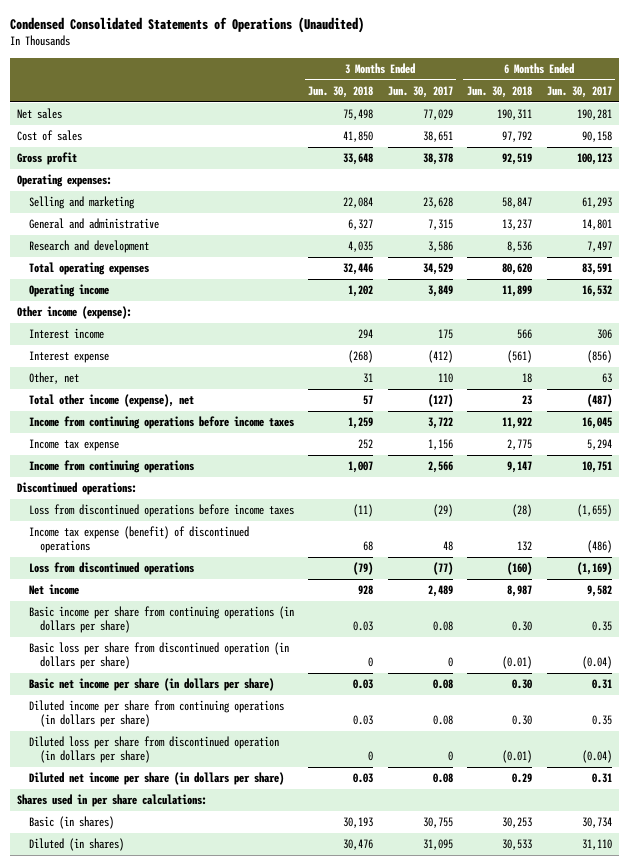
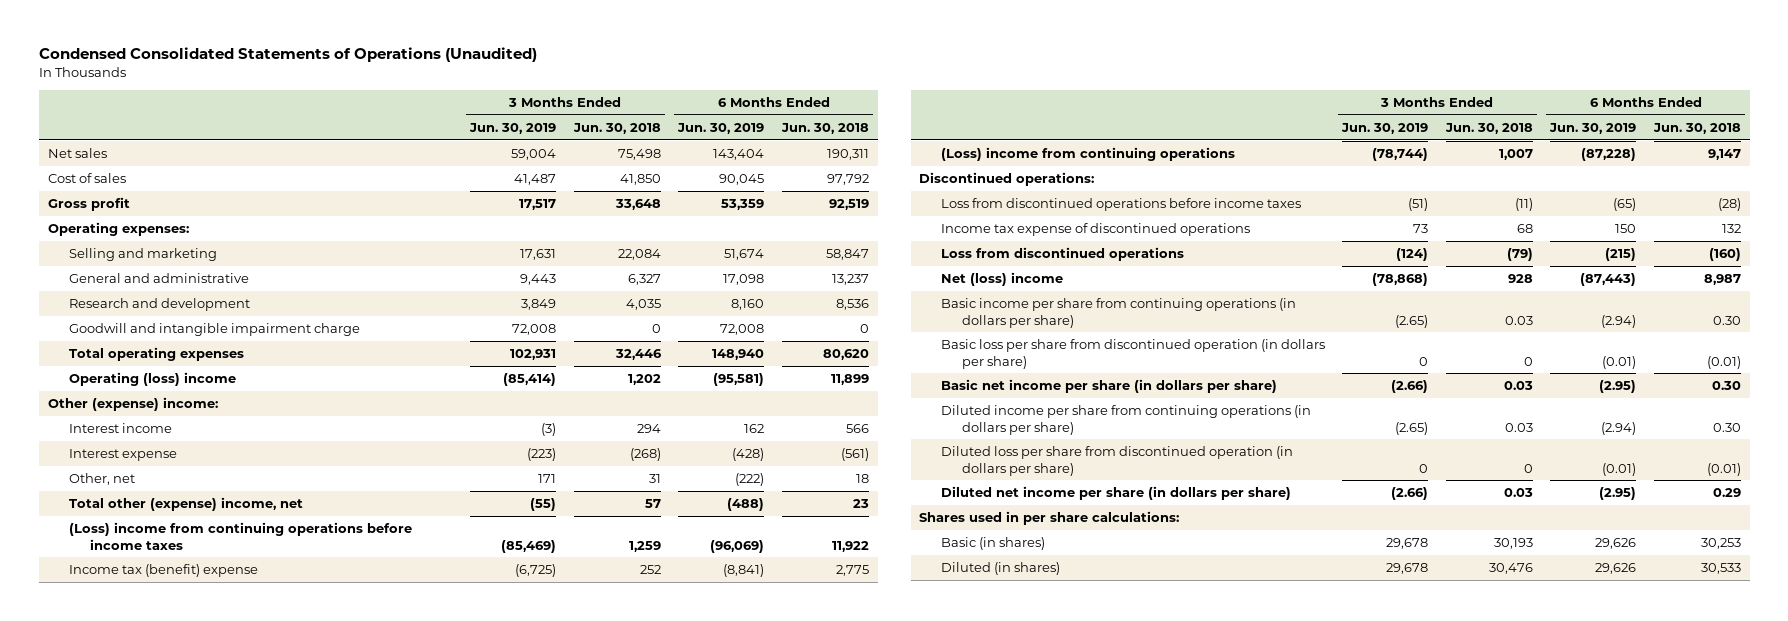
- | 3 Months Ended Jun. 30, 2018 | 3 Months Ended Jun. 30, 2017 | 6 Months Ended Jun. 30, 2018 | 6 Months Ended Jun. 30, 2017
+ | 3 Months Ended Jun. 30, 2019 | 3 Months Ended Jun. 30, 2018 | 6 Months Ended Jun. 30, 2019 | 6 Months Ended Jun. 30, 2018
+ Goodwill and intangible impairment charge | 72,008 | 0 | 72,008 | 0
- Operating income | 1,202 | 3,849 | 11,899 | 16,532
- Other income (expense):
+ Operating (loss) income | (85,414) | 1,202 | (95,581) | 11,899
+ Other (expense) income:
- Total other income (expense), net | 57 | (127) | 23 | (487)
- Income from continuing operations before income taxes | 1,259 | 3,722 | 11,922 | 16,045
- Income tax expense | 252 | 1,156 | 2,775 | 5,294
- Income from continuing operations | 1,007 | 2,566 | 9,147 | 10,751
+ Total other (expense) income, net | (55) | 57 | (488) | 23
+ (Loss) income from continuing operations before income taxes | (85,469) | 1,259 | (96,069) | 11,922
+ Income tax (benefit) expense | (6,725) | 252 | (8,841) | 2,775
+ (Loss) income from continuing operations | (78,744) | 1,007 | (87,228) | 9,147
- Income tax expense (benefit) of discontinued operations | 68 | 48 | 132 | (486)
+ Income tax expense of discontinued operations | 73 | 68 | 150 | 132
- Net income | 928 | 2,489 | 8,987 | 9,582
+ Net (loss) income | (78,868) | 928 | (87,443) | 8,987

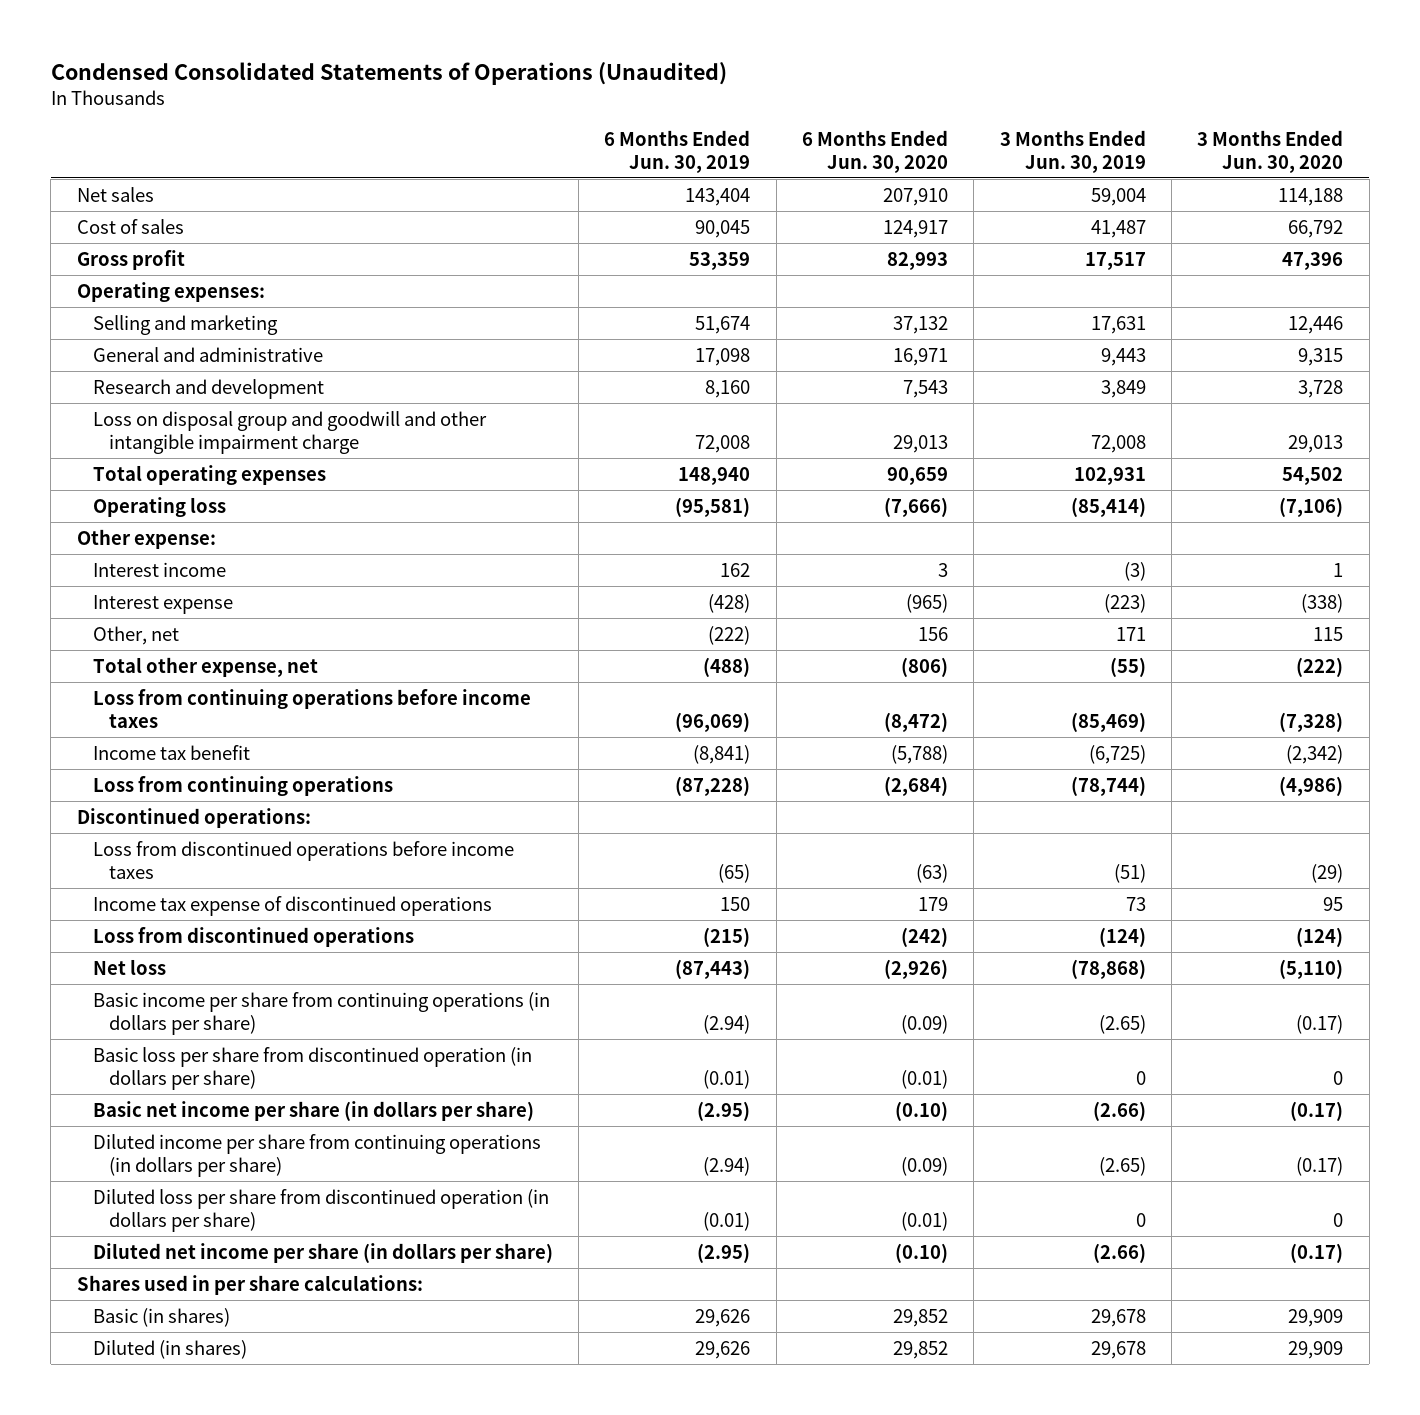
- | 3 Months Ended Jun. 30, 2019 | 3 Months Ended Jun. 30, 2018 | 6 Months Ended Jun. 30, 2019 | 6 Months Ended Jun. 30, 2018
+ | 6 Months Ended Jun. 30, 2019 | 6 Months Ended Jun. 30, 2020 | 3 Months Ended Jun. 30, 2019 | 3 Months Ended Jun. 30, 2020
- Goodwill and intangible impairment charge | 72,008 | 0 | 72,008 | 0
+ Loss on disposal group and goodwill and other intangible impairment charge | 72,008 | 29,013 | 72,008 | 29,013
- Operating (loss) income | (85,414) | 1,202 | (95,581) | 11,899
- Other (expense) income:
+ Operating loss | (95,581) | (7,666) | (85,414) | (7,106)
+ Other expense:
- Total other (expense) income, net | (55) | 57 | (488) | 23
- (Loss) income from continuing operations before income taxes | (85,469) | 1,259 | (96,069) | 11,922
- Income tax (benefit) expense | (6,725) | 252 | (8,841) | 2,775
- (Loss) income from continuing operations | (78,744) | 1,007 | (87,228) | 9,147
+ Total other expense, net | (488) | (806) | (55) | (222)
+ Loss from continuing operations before income taxes | (96,069) | (8,472) | (85,469) | (7,328)
+ Income tax benefit | (8,841) | (5,788) | (6,725) | (2,342)
+ Loss from continuing operations | (87,228) | (2,684) | (78,744) | (4,986)
- Net (loss) income | (78,868) | 928 | (87,443) | 8,987
+ Net loss | (87,443) | (2,926) | (78,868) | (5,110)

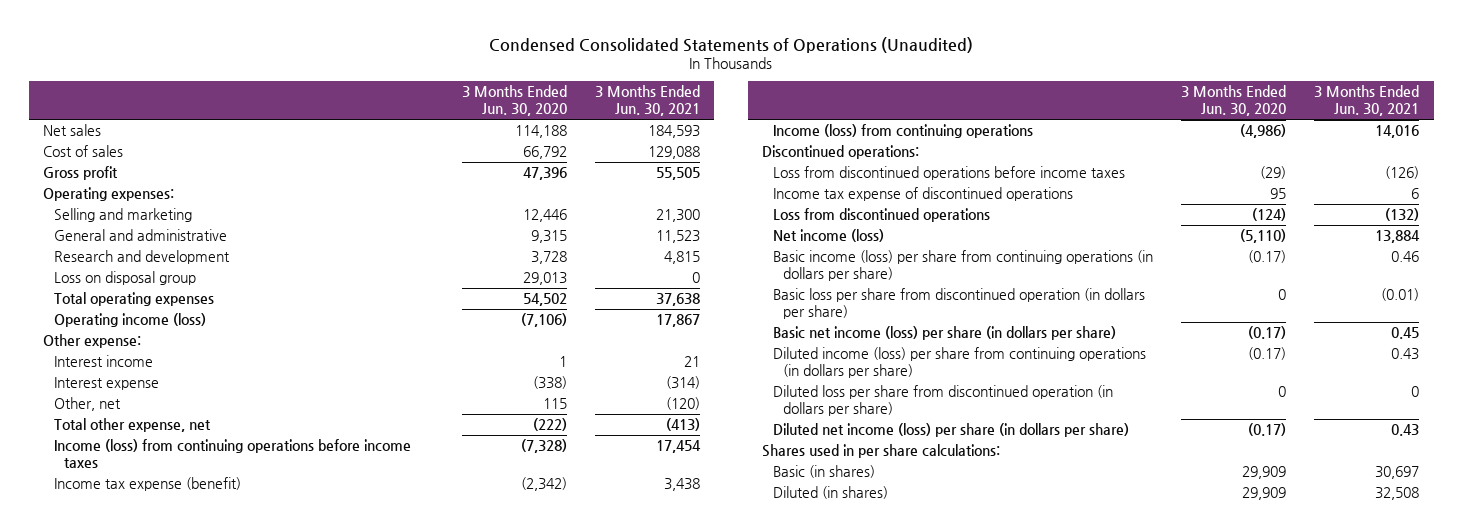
- | 6 Months Ended Jun. 30, 2019 | 6 Months Ended Jun. 30, 2020 | 3 Months Ended Jun. 30, 2019 | 3 Months Ended Jun. 30, 2020
+ | 3 Months Ended Jun. 30, 2020 | 3 Months Ended Jun. 30, 2021
- Loss on disposal group and goodwill and other intangible impairment charge | 72,008 | 29,013 | 72,008 | 29,013
+ Loss on disposal group | 29,013 | 0
- Operating loss | (95,581) | (7,666) | (85,414) | (7,106)
+ Operating income (loss) | (7,106) | 17,867
- Loss from continuing operations before income taxes | (96,069) | (8,472) | (85,469) | (7,328)
- Income tax benefit | (8,841) | (5,788) | (6,725) | (2,342)
- Loss from continuing operations | (87,228) | (2,684) | (78,744) | (4,986)
+ Income (loss) from continuing operations before income taxes | (7,328) | 17,454
+ Income tax expense (benefit) | (2,342) | 3,438
+ Income (loss) from continuing operations | (4,986) | 14,016
- Net loss | (87,443) | (2,926) | (78,868) | (5,110)
- Basic income per share from continuing operations (in dollars per share) | (2.94) | (0.09) | (2.65) | (0.17)
+ Net income (loss) | (5,110) | 13,884
+ Basic income (loss) per share from continuing operations (in dollars per share) | (0.17) | 0.46
- Basic net income per share (in dollars per share) | (2.95) | (0.10) | (2.66) | (0.17)
- Diluted income per share from continuing operations (in dollars per share) | (2.94) | (0.09) | (2.65) | (0.17)
+ Basic net income (loss) per share (in dollars per share) | (0.17) | 0.45
+ Diluted income (loss) per share from continuing operations (in dollars per share) | (0.17) | 0.43
- Diluted net income per share (in dollars per share) | (2.95) | (0.10) | (2.66) | (0.17)
+ Diluted net income (loss) per share (in dollars per share) | (0.17) | 0.43

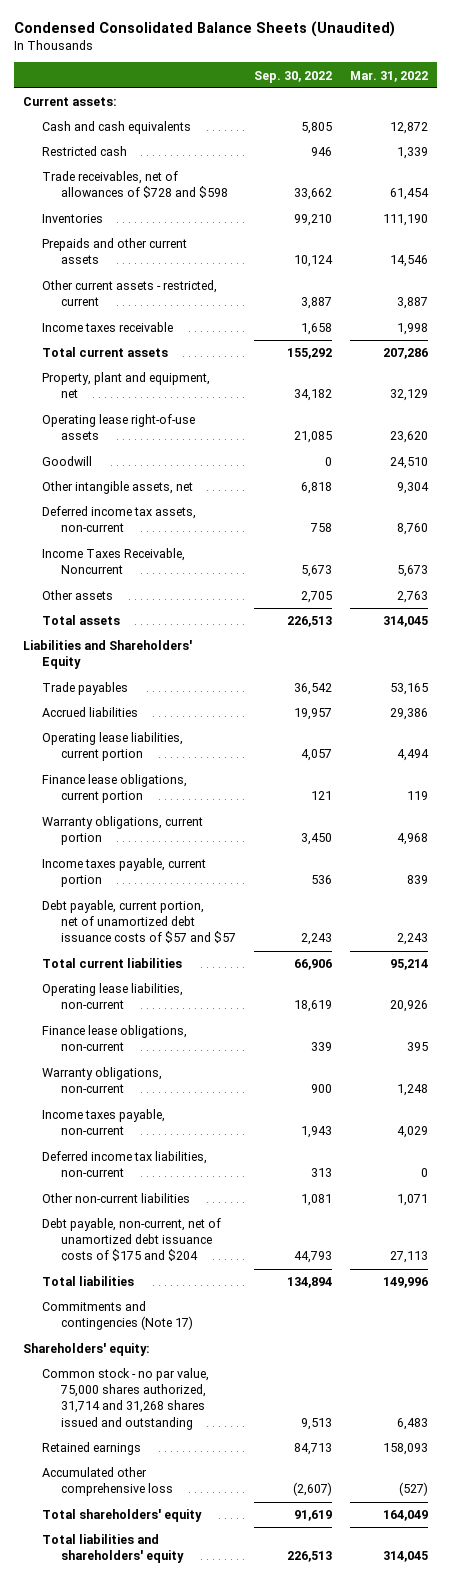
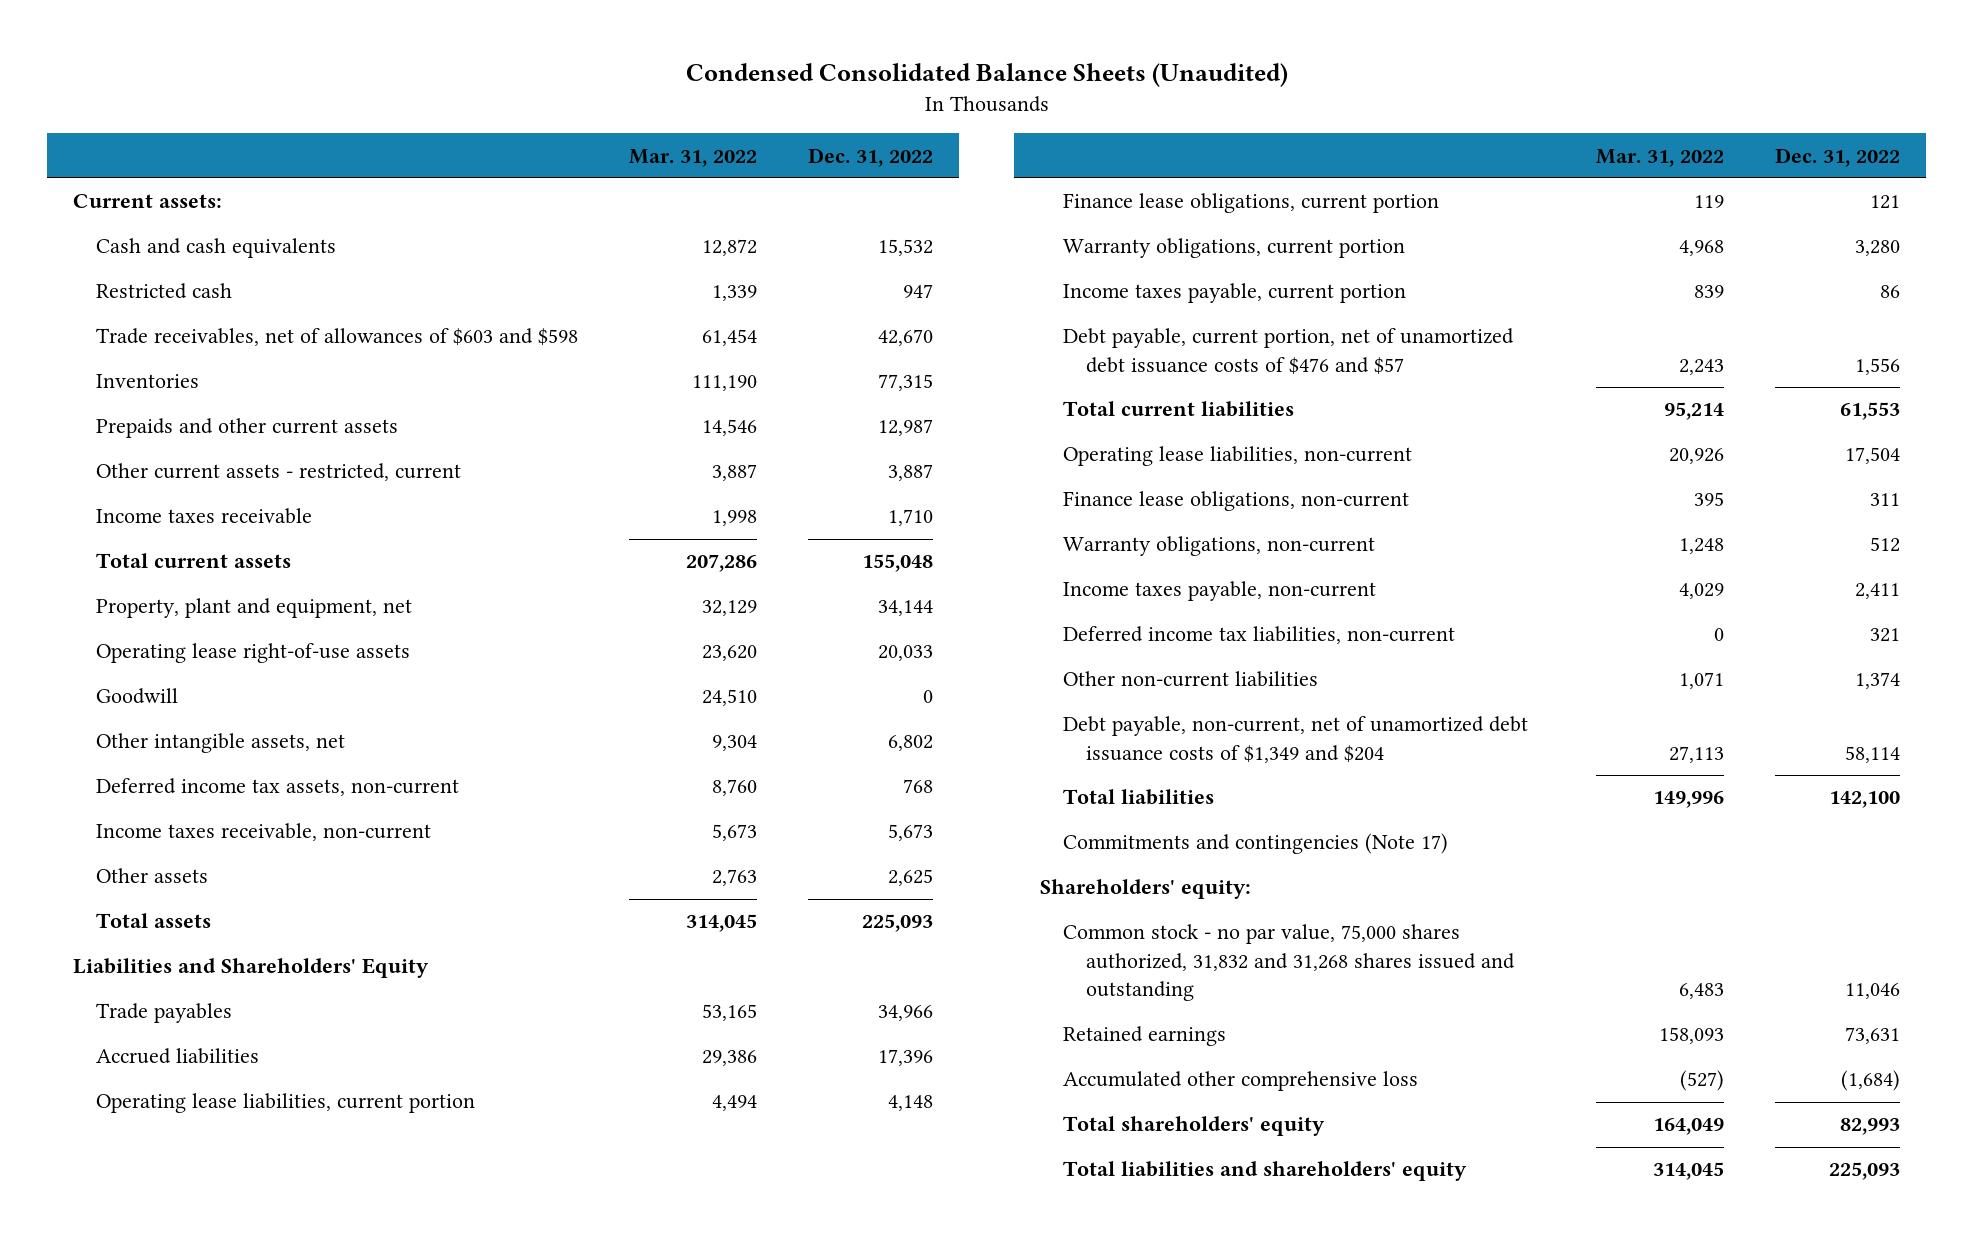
- | Sep. 30, 2022 | Mar. 31, 2022
+ | Mar. 31, 2022 | Dec. 31, 2022
- Trade receivables, net of allowances of $728 and $598 | 33,662 | 61,454
+ Trade receivables, net of allowances of $603 and $598 | 61,454 | 42,670
- Income Taxes Receivable, Noncurrent | 5,673 | 5,673
+ Income taxes receivable, non-current | 5,673 | 5,673
- Debt payable, current portion, net of unamortized debt issuance costs of $57 and $57 | 2,243 | 2,243
+ Debt payable, current portion, net of unamortized debt issuance costs of $476 and $57 | 2,243 | 1,556
- Debt payable, non-current, net of unamortized debt issuance costs of $175 and $204 | 44,793 | 27,113
+ Debt payable, non-current, net of unamortized debt issuance costs of $1,349 and $204 | 27,113 | 58,114
- Common stock - no par value, 75,000 shares authorized, 31,714 and 31,268 shares issued and outstanding | 9,513 | 6,483
+ Common stock - no par value, 75,000 shares authorized, 31,832 and 31,268 shares issued and outstanding | 6,483 | 11,046

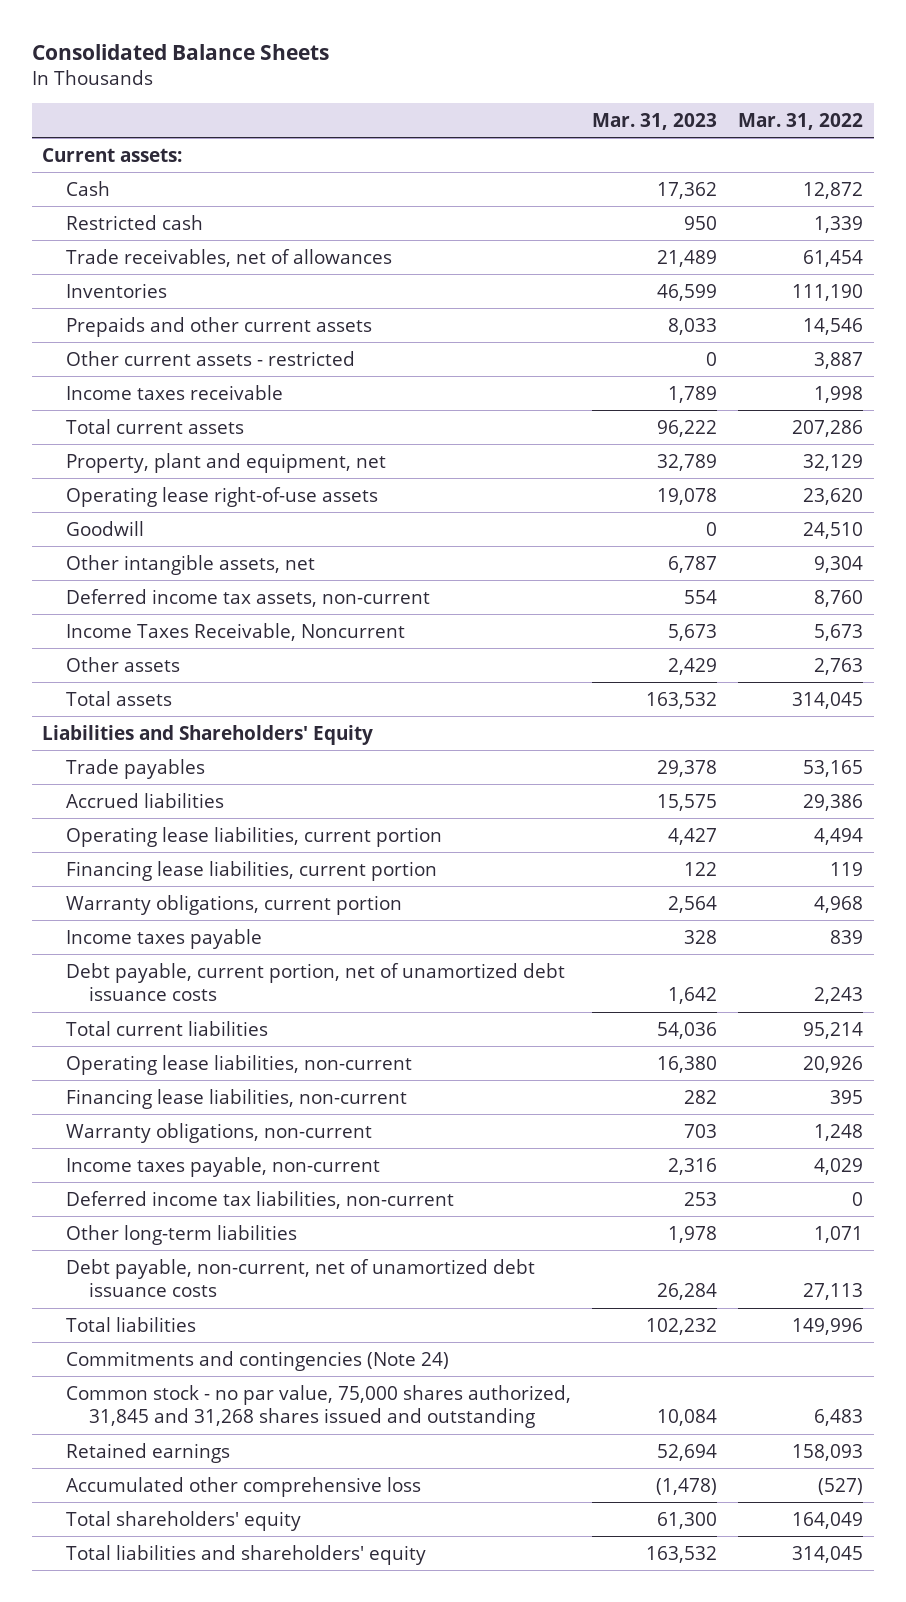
- Condensed Consolidated Balance Sheets (Unaudited)
+ Consolidated Balance Sheets
- | Mar. 31, 2022 | Dec. 31, 2022
+ | Mar. 31, 2023 | Mar. 31, 2022
- Cash and cash equivalents | 12,872 | 15,532
+ Cash | 17,362 | 12,872
- Trade receivables, net of allowances of $603 and $598 | 61,454 | 42,670
+ Trade receivables, net of allowances | 21,489 | 61,454
- Other current assets - restricted, current | 3,887 | 3,887
+ Other current assets - restricted | 0 | 3,887
- Income taxes receivable, non-current | 5,673 | 5,673
+ Income Taxes Receivable, Noncurrent | 5,673 | 5,673
- Finance lease obligations, current portion | 119 | 121
+ Financing lease liabilities, current portion | 122 | 119
- Income taxes payable, current portion | 839 | 86
- Debt payable, current portion, net of unamortized debt issuance costs of $476 and $57 | 2,243 | 1,556
+ Income taxes payable | 328 | 839
+ Debt payable, current portion, net of unamortized debt issuance costs | 1,642 | 2,243
- Finance lease obligations, non-current | 395 | 311
+ Financing lease liabilities, non-current | 282 | 395
- Other non-current liabilities | 1,071 | 1,374
- Debt payable, non-current, net of unamortized debt issuance costs of $1,349 and $204 | 27,113 | 58,114
+ Other long-term liabilities | 1,978 | 1,071
+ Debt payable, non-current, net of unamortized debt issuance costs | 26,284 | 27,113
- Commitments and contingencies (Note 17)
- Shareholders' equity:
- Common stock - no par value, 75,000 shares authorized, 31,832 and 31,268 shares issued and outstanding | 6,483 | 11,046
+ Commitments and contingencies (Note 24)
+ Common stock - no par value, 75,000 shares authorized, 31,845 and 31,268 shares issued and outstanding | 10,084 | 6,483

